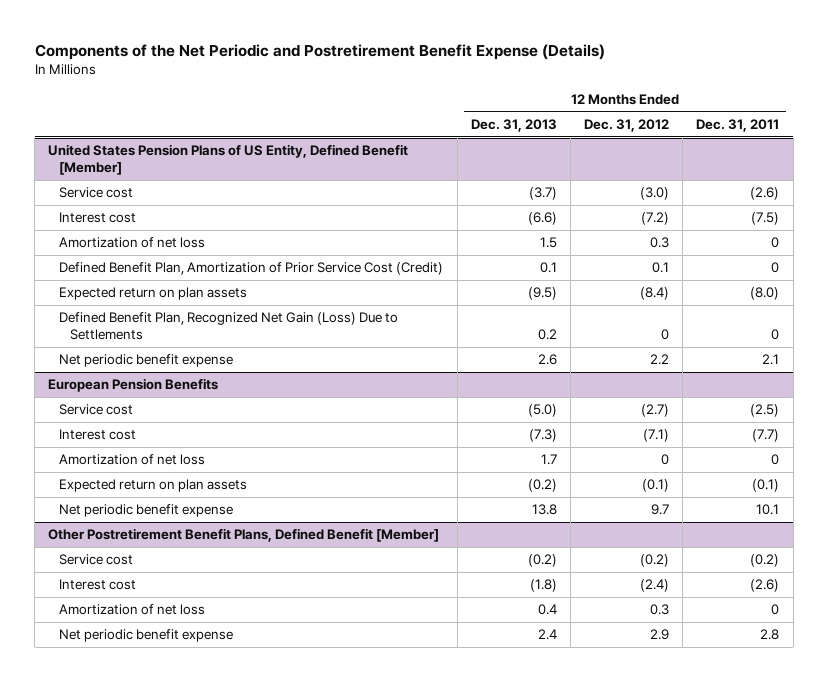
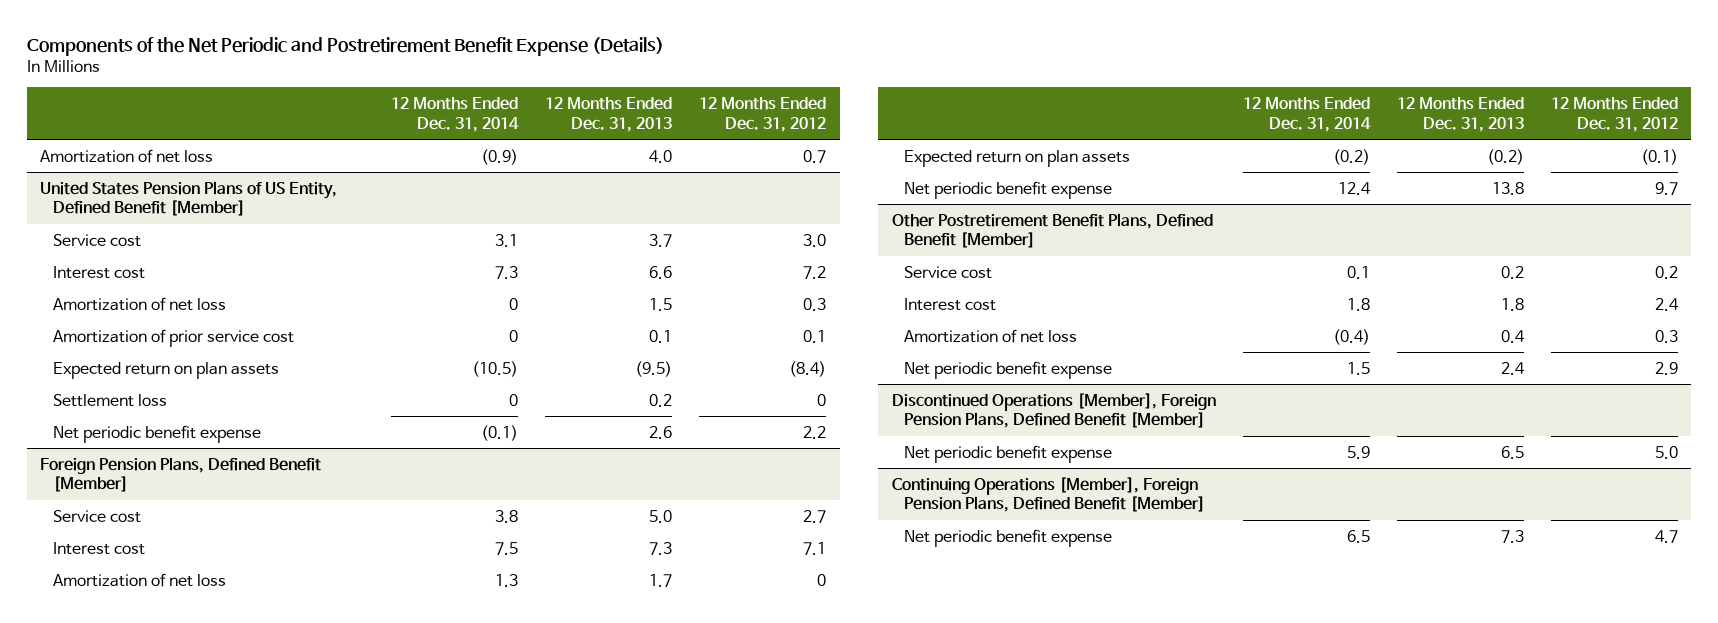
- | 12 Months Ended Dec. 31, 2013 | 12 Months Ended Dec. 31, 2012 | 12 Months Ended Dec. 31, 2011
+ | 12 Months Ended Dec. 31, 2014 | 12 Months Ended Dec. 31, 2013 | 12 Months Ended Dec. 31, 2012
+ Amortization of net loss | (0.9) | 4.0 | 0.7
@ United States Pension Plans of US Entity, Defined Benefit [Member]
- Service cost | (3.7) | (3.0) | (2.6)
- Interest cost | (6.6) | (7.2) | (7.5)
+ Service cost | 3.1 | 3.7 | 3.0
+ Interest cost | 7.3 | 6.6 | 7.2
- Defined Benefit Plan, Amortization of Prior Service Cost (Credit) | 0.1 | 0.1 | 0
+ Amortization of prior service cost | 0 | 0.1 | 0.1
- Defined Benefit Plan, Recognized Net Gain (Loss) Due to Settlements | 0.2 | 0 | 0
+ Settlement loss | 0 | 0.2 | 0
- European Pension Benefits
- Service cost | (5.0) | (2.7) | (2.5)
- Interest cost | (7.3) | (7.1) | (7.7)
+ Foreign Pension Plans, Defined Benefit [Member]
+ Service cost | 3.8 | 5.0 | 2.7
+ Interest cost | 7.5 | 7.3 | 7.1
@ Other Postretirement Benefit Plans, Defined Benefit [Member]
- Service cost | (0.2) | (0.2) | (0.2)
- Interest cost | (1.8) | (2.4) | (2.6)
+ Service cost | 0.1 | 0.2 | 0.2
+ Interest cost | 1.8 | 1.8 | 2.4
+ Discontinued Operations [Member], Foreign Pension Plans, Defined Benefit [Member]
+ Net periodic benefit expense | 5.9 | 6.5 | 5.0
+ Continuing Operations [Member], Foreign Pension Plans, Defined Benefit [Member]
+ Net periodic benefit expense | 6.5 | 7.3 | 4.7

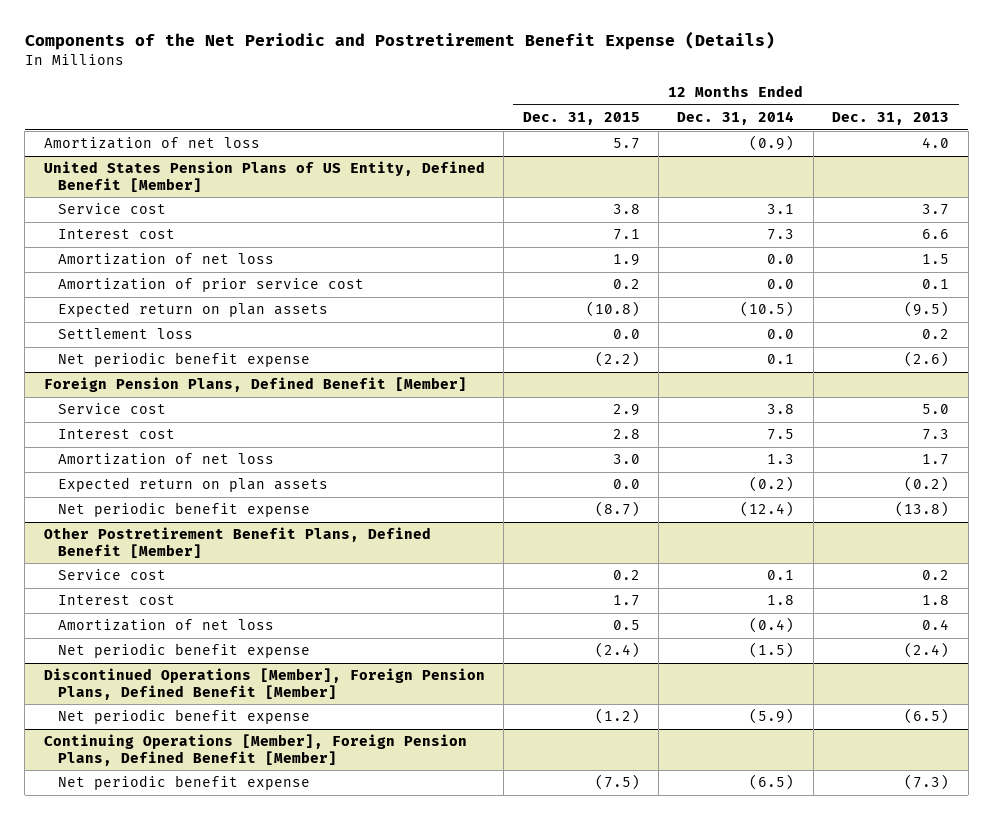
- | 12 Months Ended Dec. 31, 2014 | 12 Months Ended Dec. 31, 2013 | 12 Months Ended Dec. 31, 2012
+ | 12 Months Ended Dec. 31, 2015 | 12 Months Ended Dec. 31, 2014 | 12 Months Ended Dec. 31, 2013
@ United States Pension Plans of US Entity, Defined Benefit [Member]
- Amortization of net loss | 0 | 1.5 | 0.3
- Amortization of prior service cost | 0 | 0.1 | 0.1
+ Amortization of net loss | 1.9 | 0.0 | 1.5
+ Amortization of prior service cost | 0.2 | 0.0 | 0.1
- Settlement loss | 0 | 0.2 | 0
- Net periodic benefit expense | (0.1) | 2.6 | 2.2
+ Settlement loss | 0.0 | 0.0 | 0.2
+ Net periodic benefit expense | (2.2) | 0.1 | (2.6)
@ Foreign Pension Plans, Defined Benefit [Member]
- Net periodic benefit expense | 12.4 | 13.8 | 9.7
+ Net periodic benefit expense | (8.7) | (12.4) | (13.8)
@ Other Postretirement Benefit Plans, Defined Benefit [Member]
- Net periodic benefit expense | 1.5 | 2.4 | 2.9
+ Net periodic benefit expense | (2.4) | (1.5) | (2.4)
@ Discontinued Operations [Member], Foreign Pension Plans, Defined Benefit [Member]
- Net periodic benefit expense | 5.9 | 6.5 | 5.0
+ Net periodic benefit expense | (1.2) | (5.9) | (6.5)
@ Continuing Operations [Member], Foreign Pension Plans, Defined Benefit [Member]
- Net periodic benefit expense | 6.5 | 7.3 | 4.7
+ Net periodic benefit expense | (7.5) | (6.5) | (7.3)

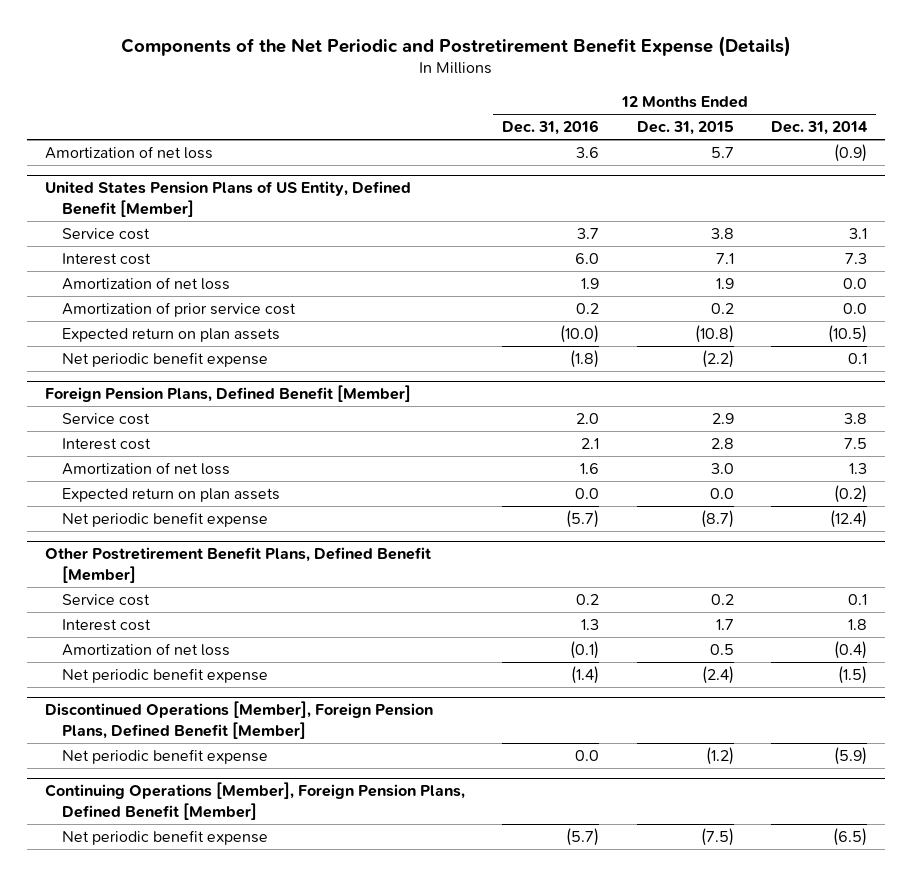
- | 12 Months Ended Dec. 31, 2015 | 12 Months Ended Dec. 31, 2014 | 12 Months Ended Dec. 31, 2013
+ | 12 Months Ended Dec. 31, 2016 | 12 Months Ended Dec. 31, 2015 | 12 Months Ended Dec. 31, 2014
@ United States Pension Plans of US Entity, Defined Benefit [Member]
- Settlement loss | 0.0 | 0.0 | 0.2

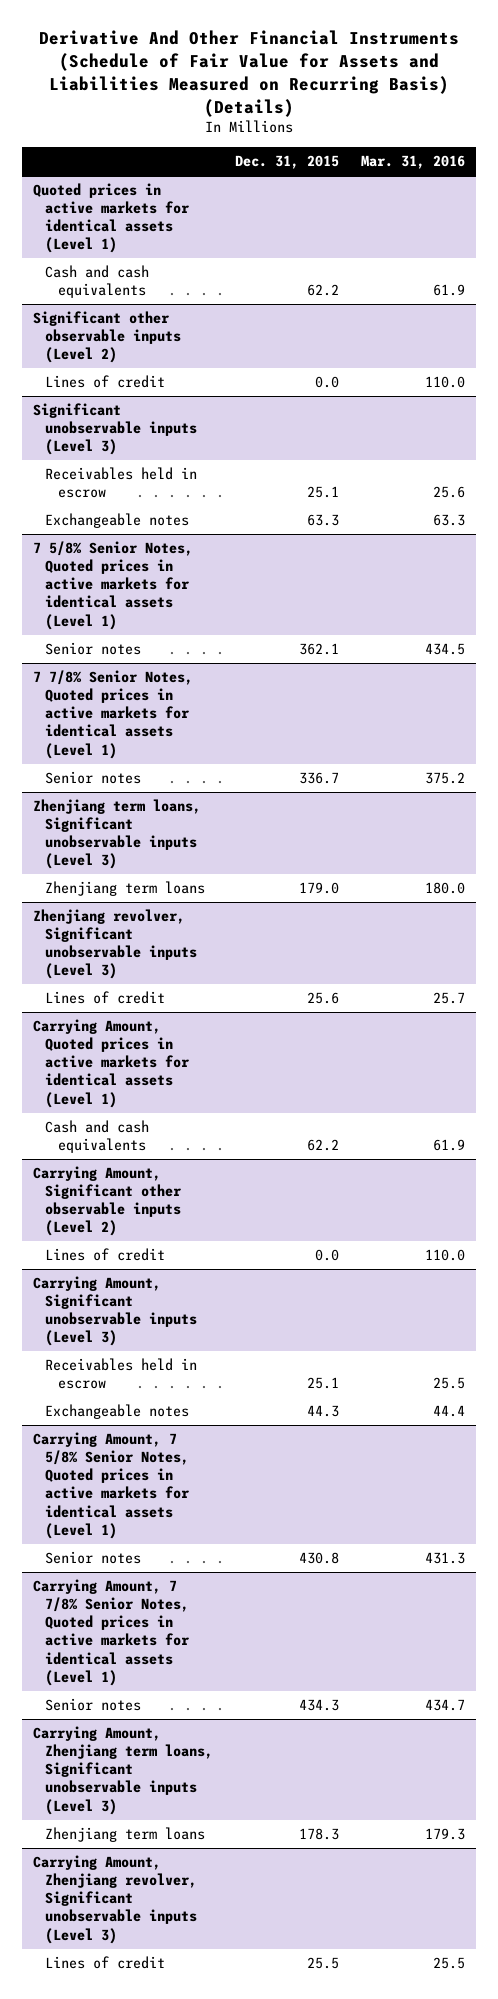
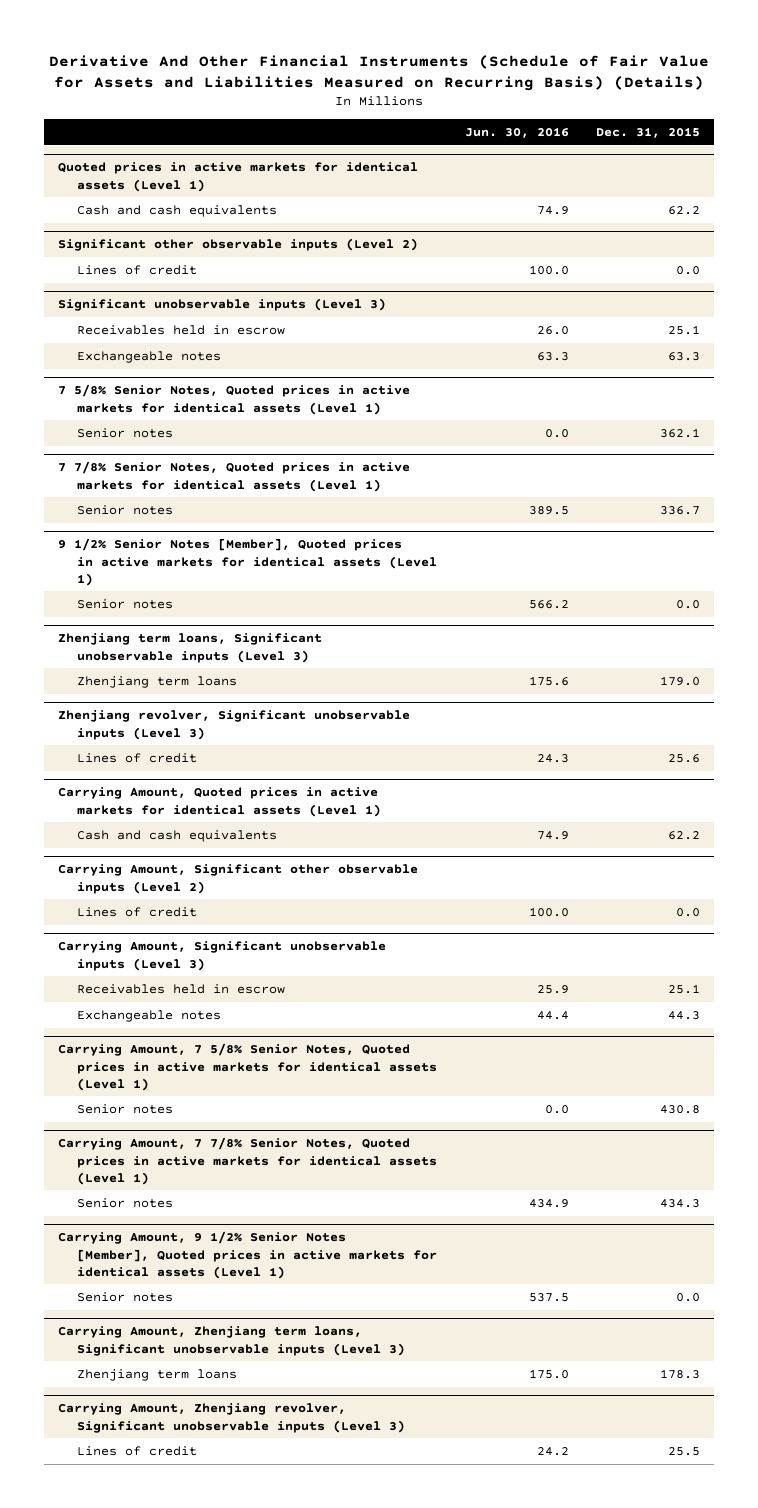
- | Dec. 31, 2015 | Mar. 31, 2016
+ | Jun. 30, 2016 | Dec. 31, 2015
+ 9 1/2% Senior Notes [Member], Quoted prices in active markets for identical assets (Level 1)
+ Senior notes | 566.2 | 0.0
+ Carrying Amount, 9 1/2% Senior Notes [Member], Quoted prices in active markets for identical assets (Level 1)
+ Senior notes | 537.5 | 0.0

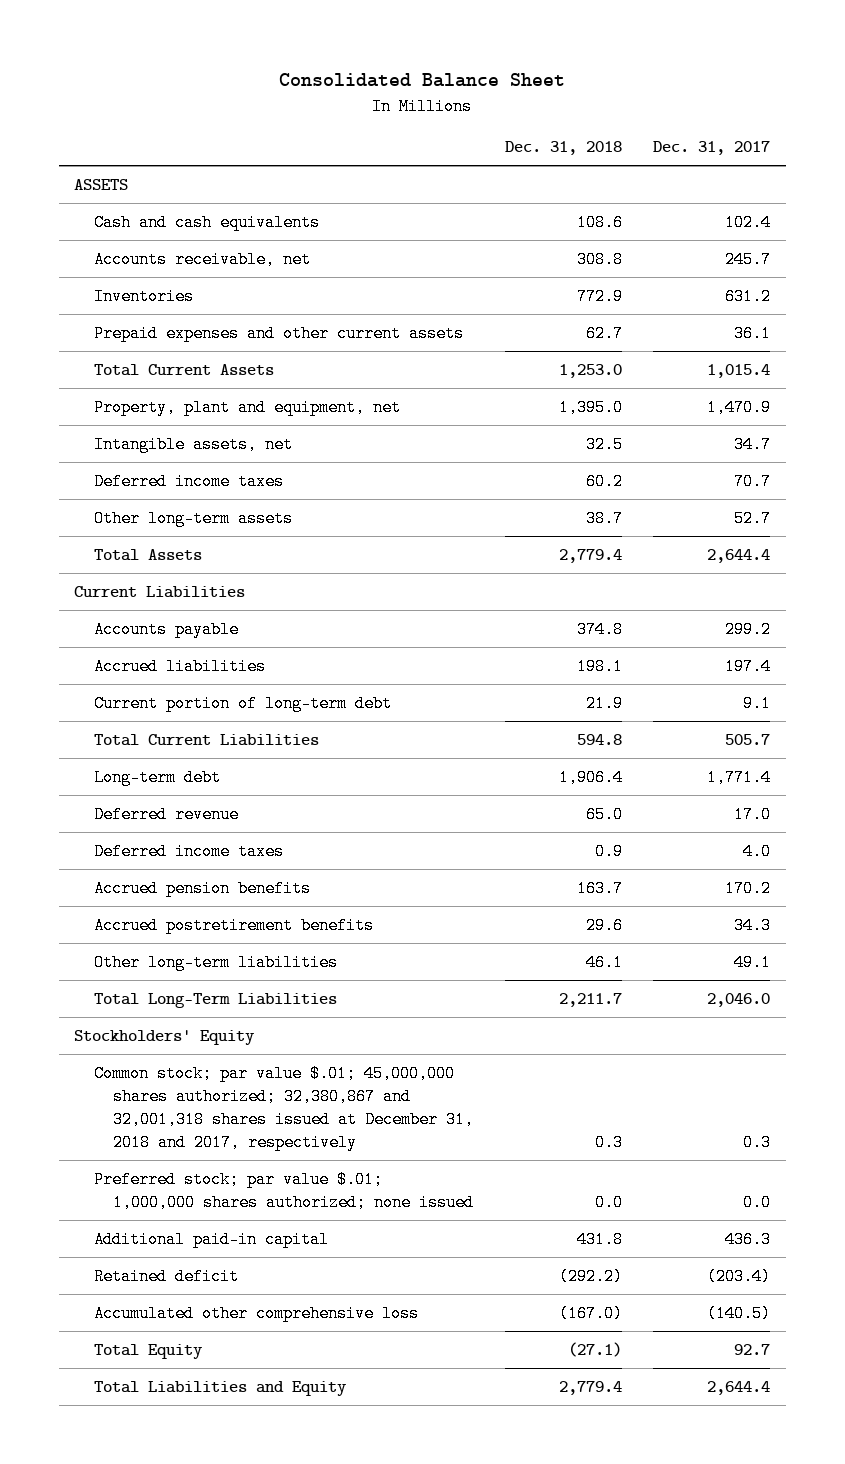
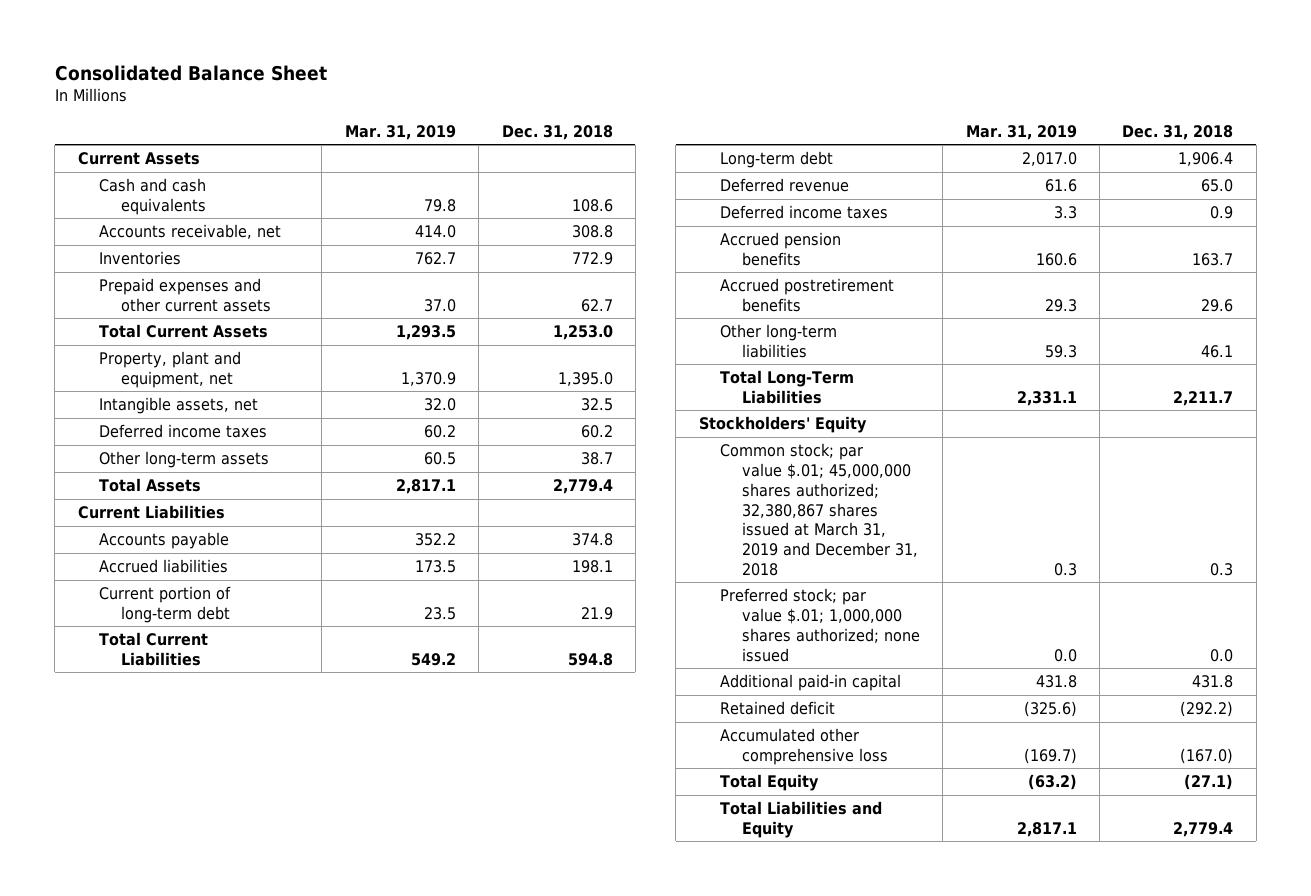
- | Dec. 31, 2018 | Dec. 31, 2017
+ | Mar. 31, 2019 | Dec. 31, 2018
- ASSETS
+ Current Assets
- Common stock; par value $.01; 45,000,000 shares authorized; 32,380,867 and 32,001,318 shares issued at December 31, 2018 and 2017, respectively | 0.3 | 0.3
+ Common stock; par value $.01; 45,000,000 shares authorized; 32,380,867 shares issued at March 31, 2019 and December 31, 2018 | 0.3 | 0.3

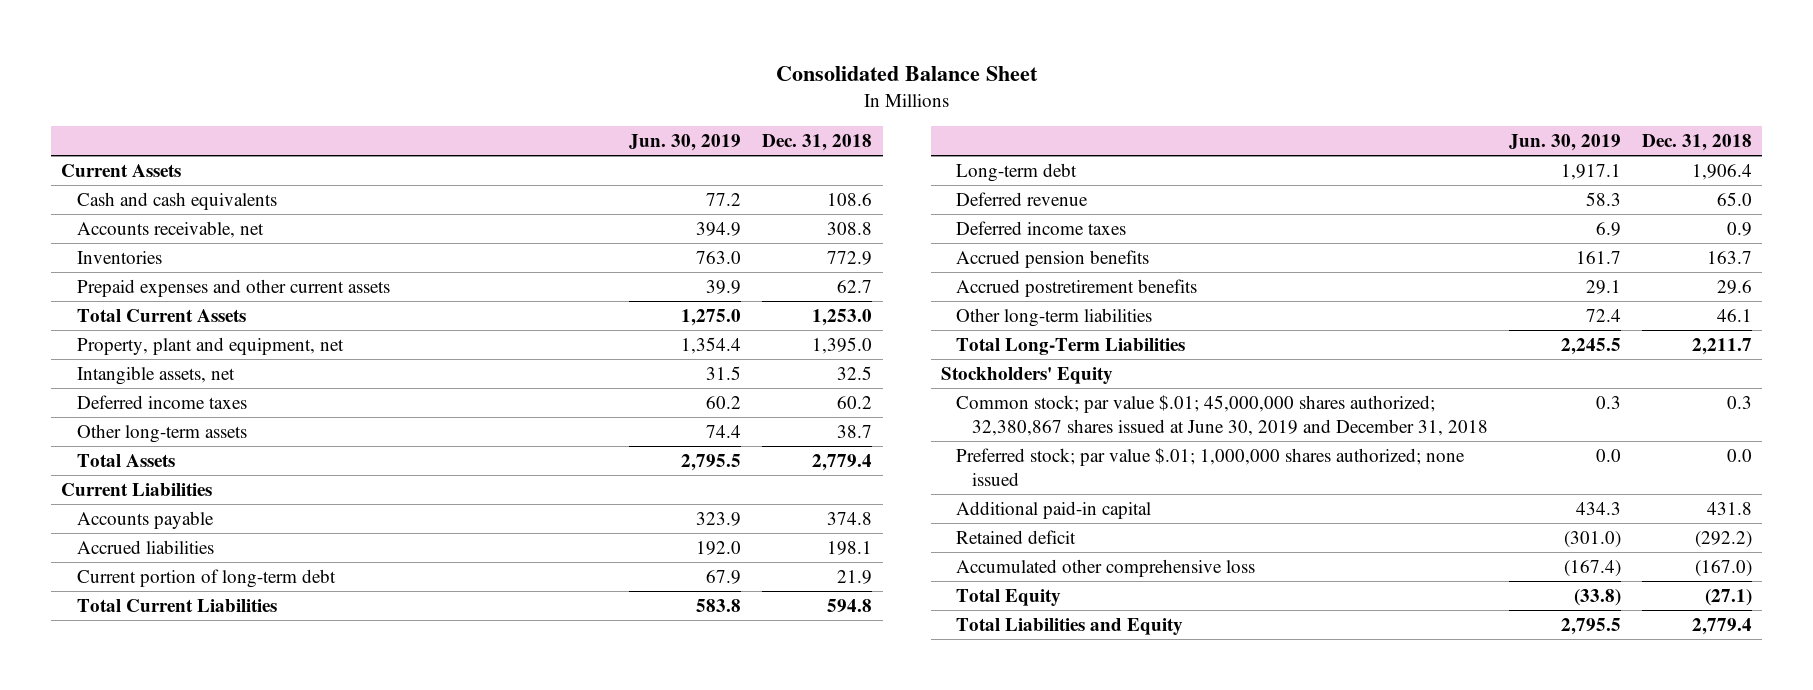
- | Mar. 31, 2019 | Dec. 31, 2018
+ | Jun. 30, 2019 | Dec. 31, 2018
- Common stock; par value $.01; 45,000,000 shares authorized; 32,380,867 shares issued at March 31, 2019 and December 31, 2018 | 0.3 | 0.3
+ Common stock; par value $.01; 45,000,000 shares authorized; 32,380,867 shares issued at June 30, 2019 and December 31, 2018 | 0.3 | 0.3

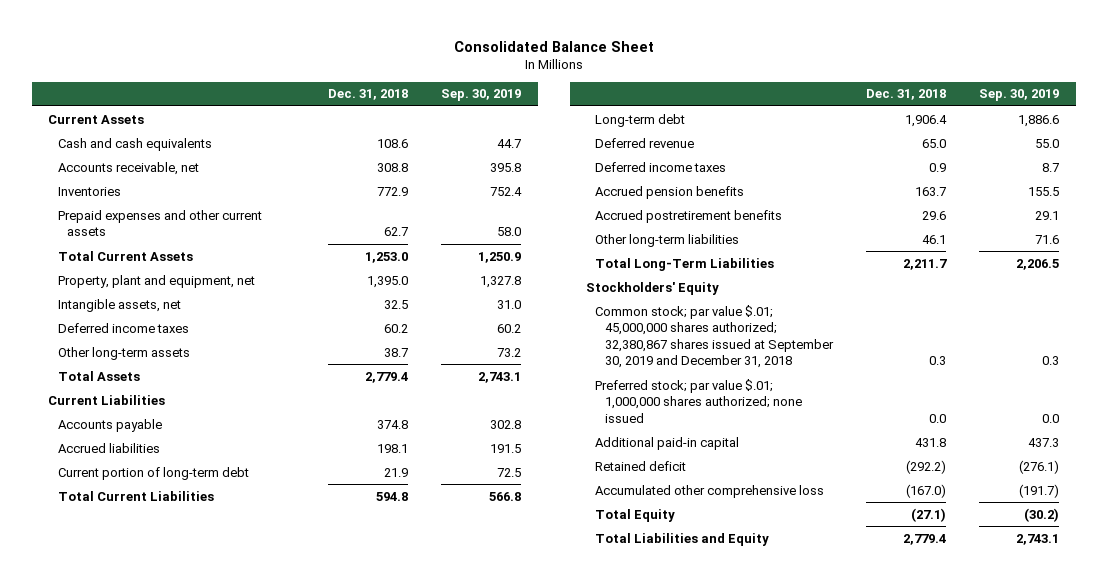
- | Jun. 30, 2019 | Dec. 31, 2018
+ | Dec. 31, 2018 | Sep. 30, 2019
- Common stock; par value $.01; 45,000,000 shares authorized; 32,380,867 shares issued at June 30, 2019 and December 31, 2018 | 0.3 | 0.3
+ Common stock; par value $.01; 45,000,000 shares authorized; 32,380,867 shares issued at September 30, 2019 and December 31, 2018 | 0.3 | 0.3

